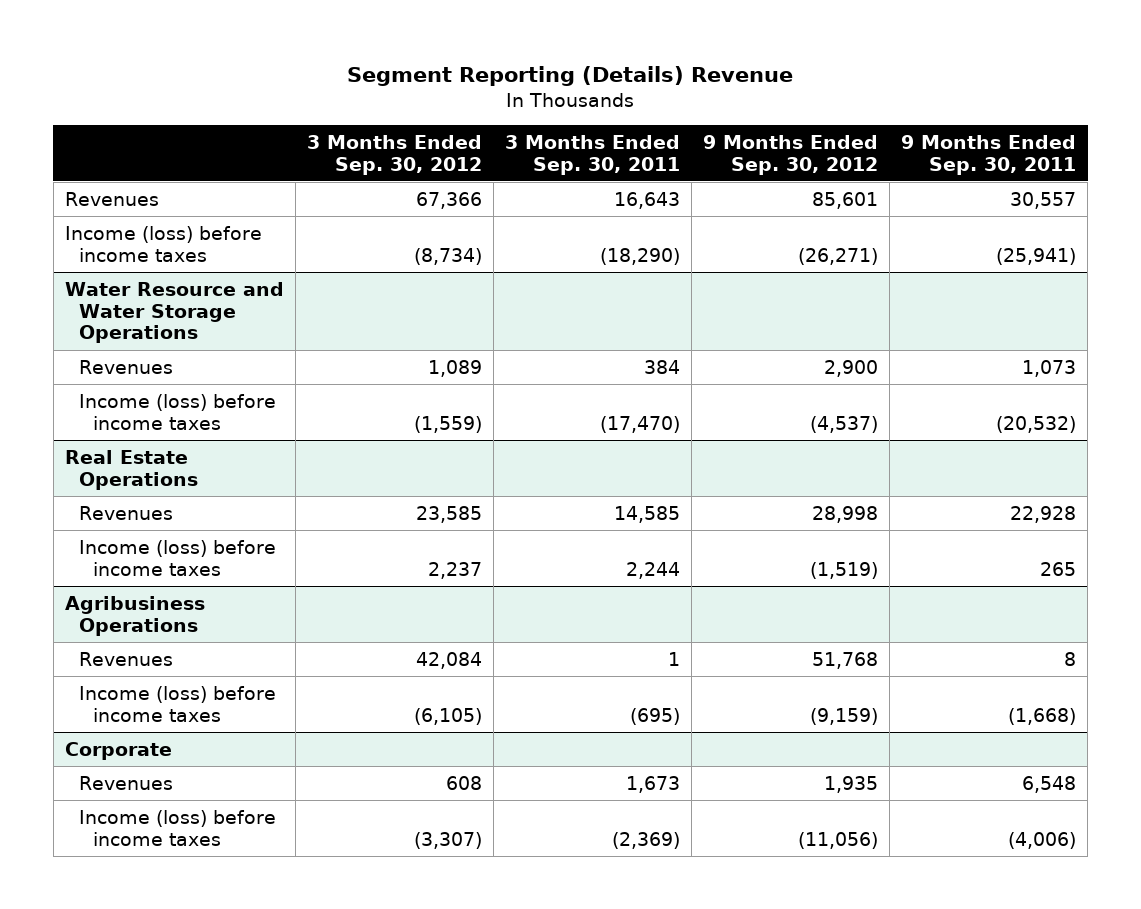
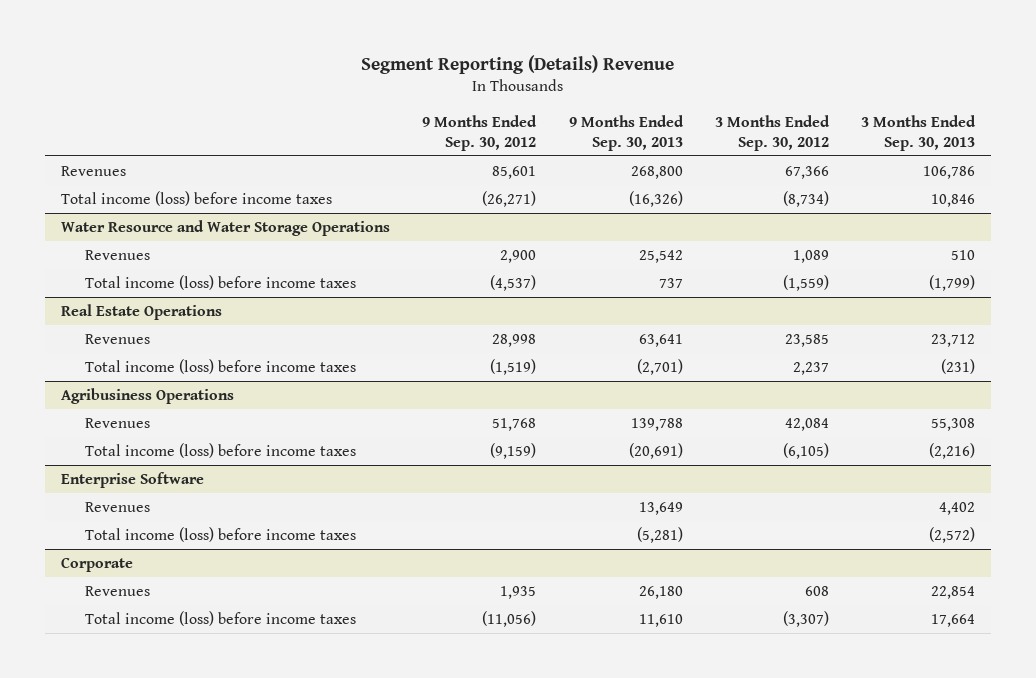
- | 3 Months Ended Sep. 30, 2012 | 3 Months Ended Sep. 30, 2011 | 9 Months Ended Sep. 30, 2012 | 9 Months Ended Sep. 30, 2011
+ | 9 Months Ended Sep. 30, 2012 | 9 Months Ended Sep. 30, 2013 | 3 Months Ended Sep. 30, 2012 | 3 Months Ended Sep. 30, 2013
- Income (loss) before income taxes | (8,734) | (18,290) | (26,271) | (25,941)
+ Total income (loss) before income taxes | (26,271) | (16,326) | (8,734) | 10,846
@ Water Resource and Water Storage Operations
- Income (loss) before income taxes | (1,559) | (17,470) | (4,537) | (20,532)
+ Total income (loss) before income taxes | (4,537) | 737 | (1,559) | (1,799)
@ Real Estate Operations
- Income (loss) before income taxes | 2,237 | 2,244 | (1,519) | 265
+ Total income (loss) before income taxes | (1,519) | (2,701) | 2,237 | (231)
@ Agribusiness Operations
- Income (loss) before income taxes | (6,105) | (695) | (9,159) | (1,668)
+ Total income (loss) before income taxes | (9,159) | (20,691) | (6,105) | (2,216)
+ Enterprise Software
+ Revenues | | 13,649 | | 4,402
+ Total income (loss) before income taxes | | (5,281) | | (2,572)
@ Corporate
- Income (loss) before income taxes | (3,307) | (2,369) | (11,056) | (4,006)
+ Total income (loss) before income taxes | (11,056) | 11,610 | (3,307) | 17,664

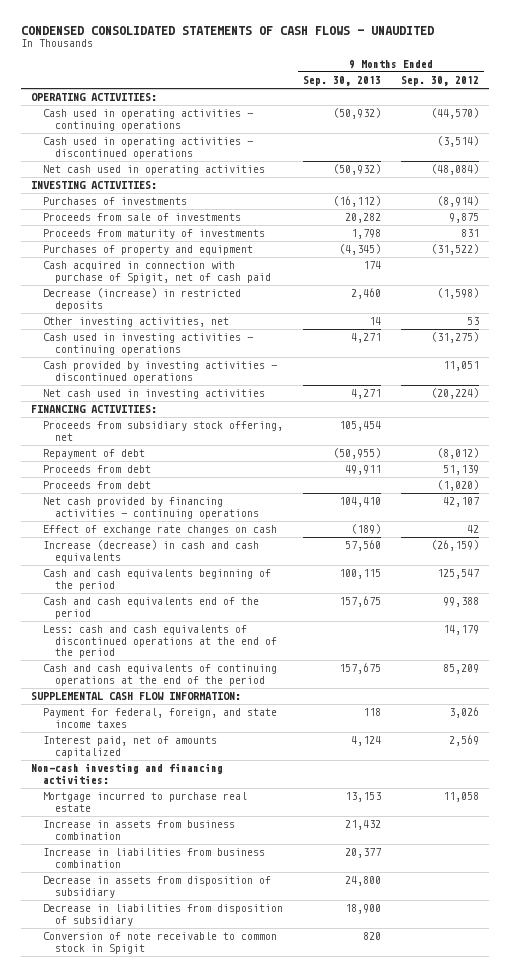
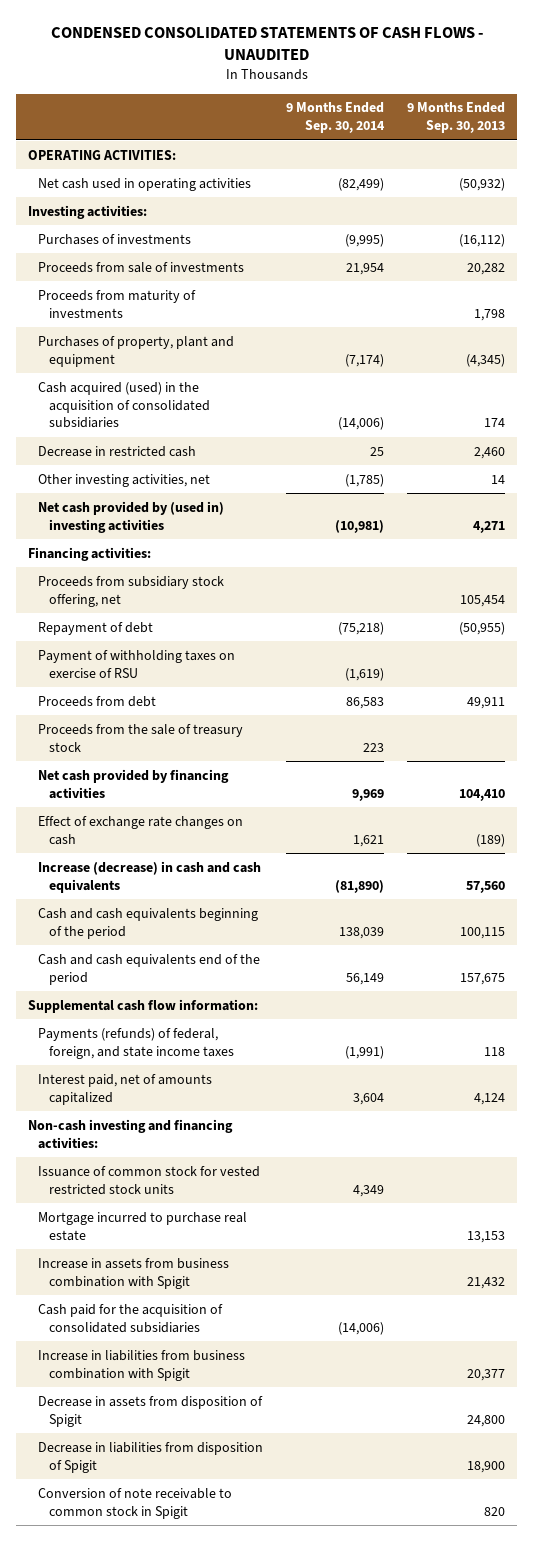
- | 9 Months Ended Sep. 30, 2013 | 9 Months Ended Sep. 30, 2012
+ | 9 Months Ended Sep. 30, 2014 | 9 Months Ended Sep. 30, 2013
- Cash used in operating activities - continuing operations | (50,932) | (44,570)
- Cash used in operating activities - discontinued operations | | (3,514)
- INVESTING ACTIVITIES:
+ Investing activities:
- Purchases of property and equipment | (4,345) | (31,522)
- Cash acquired in connection with purchase of Spigit, net of cash paid | 174 |
- Decrease (increase) in restricted deposits | 2,460 | (1,598)
+ Purchases of property, plant and equipment | (7,174) | (4,345)
+ Cash acquired (used) in the acquisition of consolidated subsidiaries | (14,006) | 174
+ Decrease in restricted cash | 25 | 2,460
- Cash used in investing activities - continuing operations | 4,271 | (31,275)
- Cash provided by investing activities - discontinued operations | | 11,051
- Net cash used in investing activities | 4,271 | (20,224)
- FINANCING ACTIVITIES:
+ Net cash provided by (used in) investing activities | (10,981) | 4,271
+ Financing activities:
+ Payment of withholding taxes on exercise of RSU | (1,619) |
- Proceeds from debt | | (1,020)
- Net cash provided by financing activities - continuing operations | 104,410 | 42,107
+ Proceeds from the sale of treasury stock | 223 |
+ Net cash provided by financing activities | 9,969 | 104,410
- Less: cash and cash equivalents of discontinued operations at the end of the period | | 14,179
- Cash and cash equivalents of continuing operations at the end of the period | 157,675 | 85,209
- SUPPLEMENTAL CASH FLOW INFORMATION:
- Payment for federal, foreign, and state income taxes | 118 | 3,026
+ Supplemental cash flow information:
+ Payments (refunds) of federal, foreign, and state income taxes | (1,991) | 118
+ Issuance of common stock for vested restricted stock units | 4,349 |
- Increase in assets from business combination | 21,432 |
- Increase in liabilities from business combination | 20,377 |
- Decrease in assets from disposition of subsidiary | 24,800 |
- Decrease in liabilities from disposition of subsidiary | 18,900 |
+ Increase in assets from business combination with Spigit | | 21,432
+ Cash paid for the acquisition of consolidated subsidiaries | (14,006) |
+ Increase in liabilities from business combination with Spigit | | 20,377
+ Decrease in assets from disposition of Spigit | | 24,800
+ Decrease in liabilities from disposition of Spigit | | 18,900

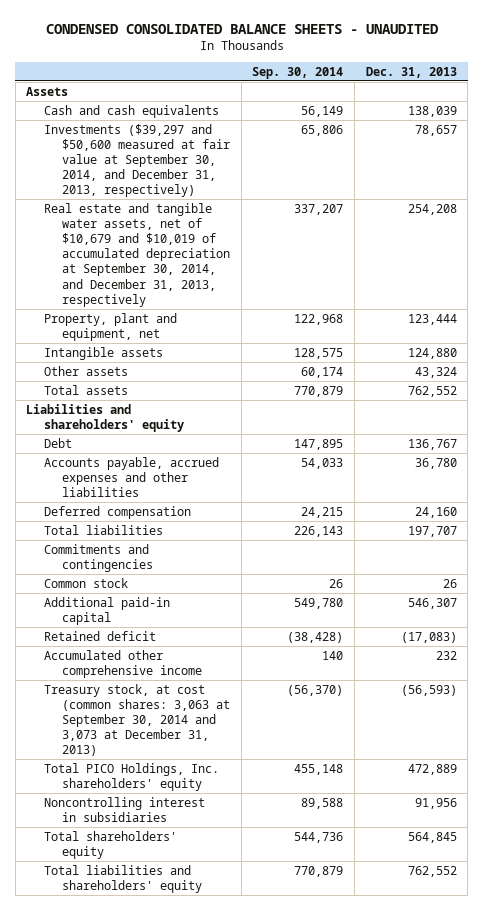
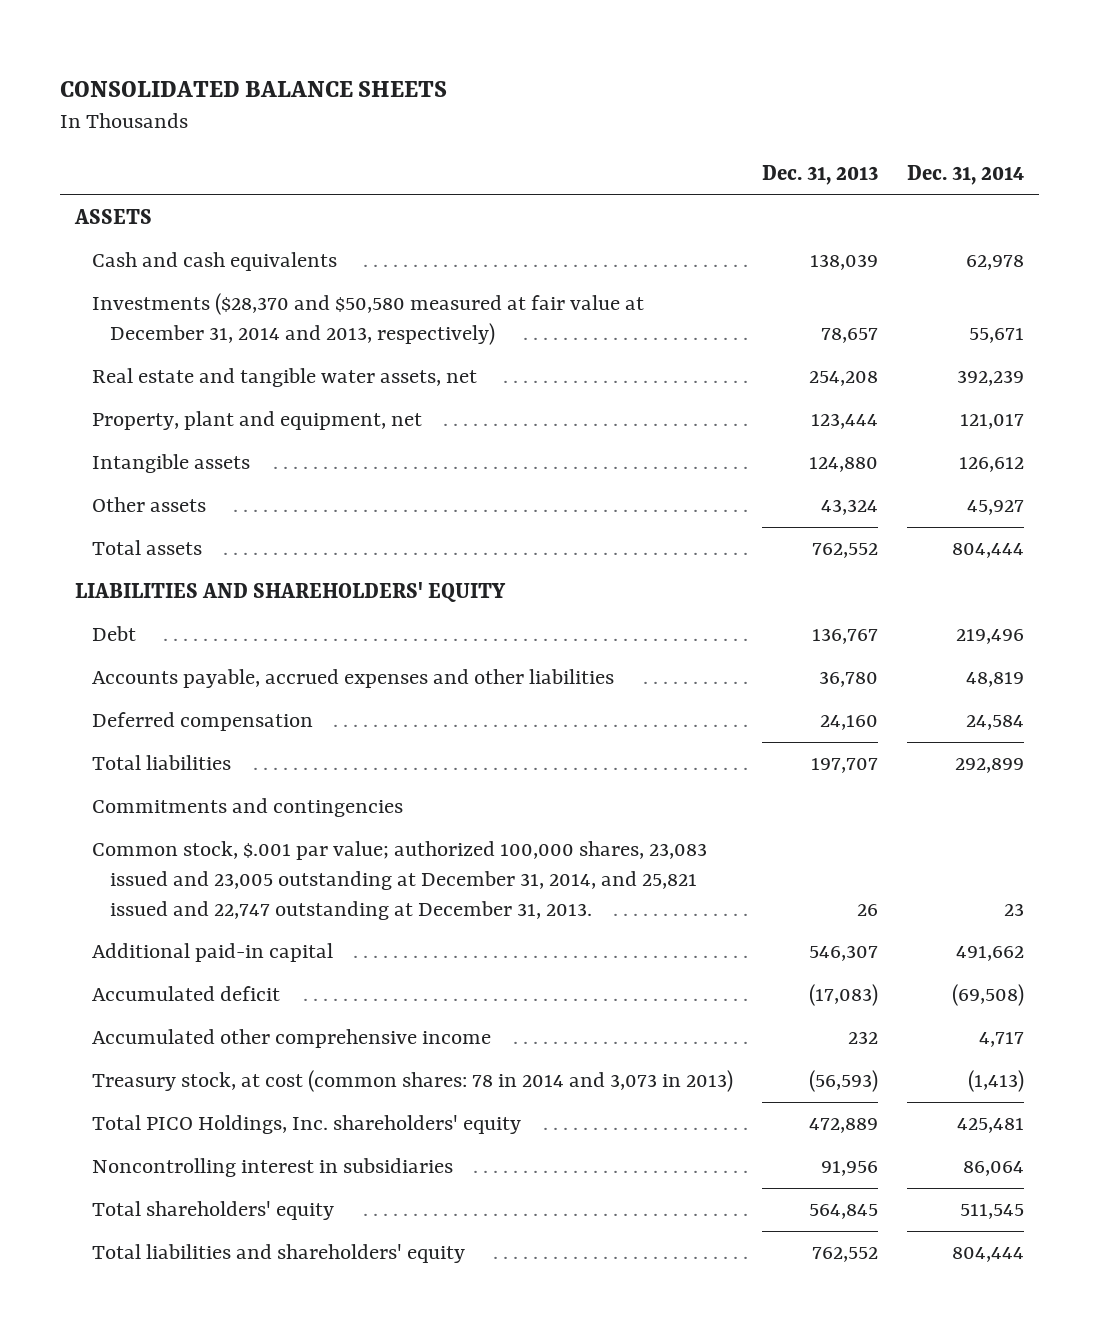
- CONDENSED CONSOLIDATED BALANCE SHEETS - UNAUDITED
+ CONSOLIDATED BALANCE SHEETS
- | Sep. 30, 2014 | Dec. 31, 2013
+ | Dec. 31, 2013 | Dec. 31, 2014
- Assets
+ ASSETS
- Investments ($39,297 and $50,600 measured at fair value at September 30, 2014, and December 31, 2013, respectively) | 65,806 | 78,657
- Real estate and tangible water assets, net of $10,679 and $10,019 of accumulated depreciation at September 30, 2014, and December 31, 2013, respectively | 337,207 | 254,208
+ Investments ($28,370 and $50,580 measured at fair value at December 31, 2014 and 2013, respectively) | 78,657 | 55,671
+ Real estate and tangible water assets, net | 254,208 | 392,239
- Liabilities and shareholders' equity
+ LIABILITIES AND SHAREHOLDERS' EQUITY
- Common stock | 26 | 26
+ Common stock, $.001 par value; authorized 100,000 shares, 23,083 issued and 23,005 outstanding at December 31, 2014, and 25,821 issued and 22,747 outstanding at December 31, 2013. | 26 | 23
- Retained deficit | (38,428) | (17,083)
+ Accumulated deficit | (17,083) | (69,508)
- Treasury stock, at cost (common shares: 3,063 at September 30, 2014 and 3,073 at December 31, 2013) | (56,370) | (56,593)
+ Treasury stock, at cost (common shares: 78 in 2014 and 3,073 in 2013) | (56,593) | (1,413)

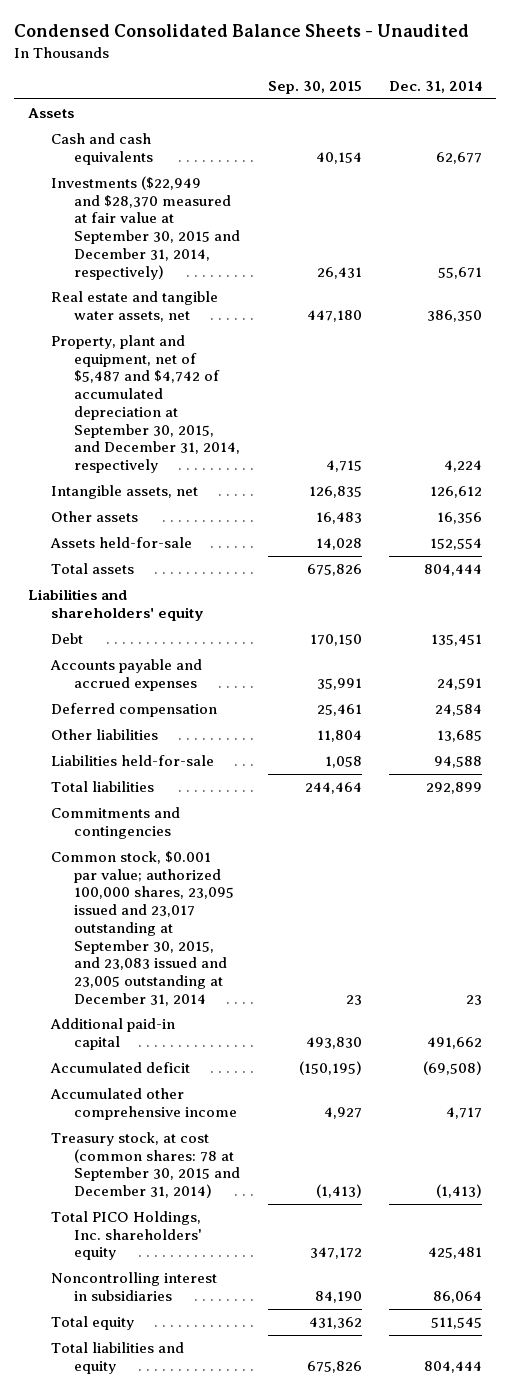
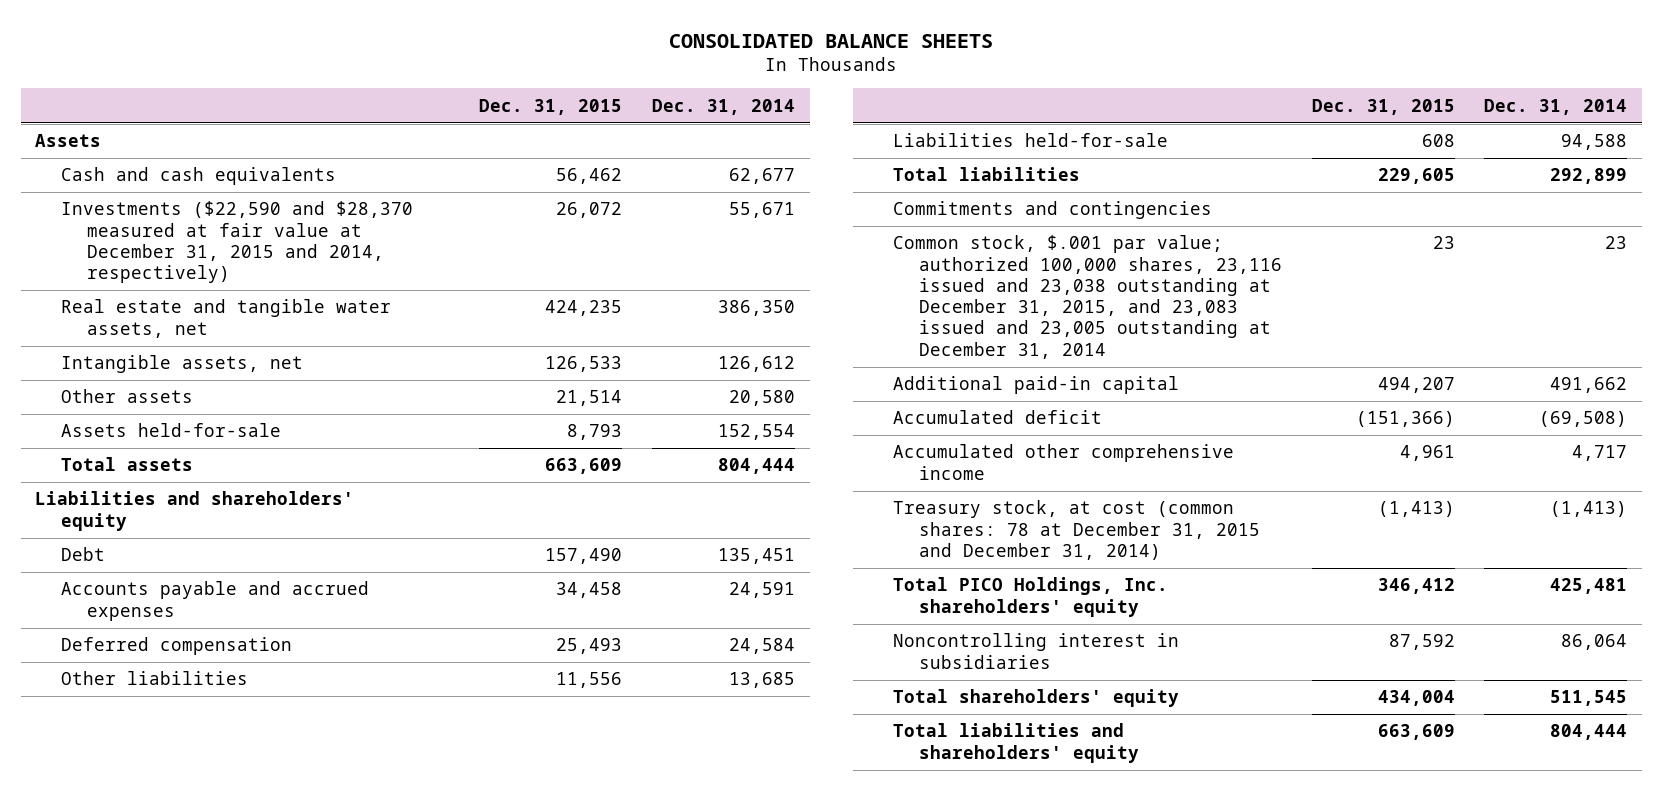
- Condensed Consolidated Balance Sheets - Unaudited
+ CONSOLIDATED BALANCE SHEETS
- | Sep. 30, 2015 | Dec. 31, 2014
+ | Dec. 31, 2015 | Dec. 31, 2014
- Investments ($22,949 and $28,370 measured at fair value at September 30, 2015 and December 31, 2014, respectively) | 26,431 | 55,671
+ Investments ($22,590 and $28,370 measured at fair value at December 31, 2015 and 2014, respectively) | 26,072 | 55,671
- Property, plant and equipment, net of $5,487 and $4,742 of accumulated depreciation at September 30, 2015, and December 31, 2014, respectively | 4,715 | 4,224
- Other assets | 16,483 | 16,356
+ Other assets | 21,514 | 20,580
- Common stock, $0.001 par value; authorized 100,000 shares, 23,095 issued and 23,017 outstanding at September 30, 2015, and 23,083 issued and 23,005 outstanding at December 31, 2014 | 23 | 23
+ Common stock, $.001 par value; authorized 100,000 shares, 23,116 issued and 23,038 outstanding at December 31, 2015, and 23,083 issued and 23,005 outstanding at December 31, 2014 | 23 | 23
- Treasury stock, at cost (common shares: 78 at September 30, 2015 and December 31, 2014) | (1,413) | (1,413)
+ Treasury stock, at cost (common shares: 78 at December 31, 2015 and December 31, 2014) | (1,413) | (1,413)
- Total equity | 431,362 | 511,545
- Total liabilities and equity | 675,826 | 804,444
+ Total shareholders' equity | 434,004 | 511,545
+ Total liabilities and shareholders' equity | 663,609 | 804,444

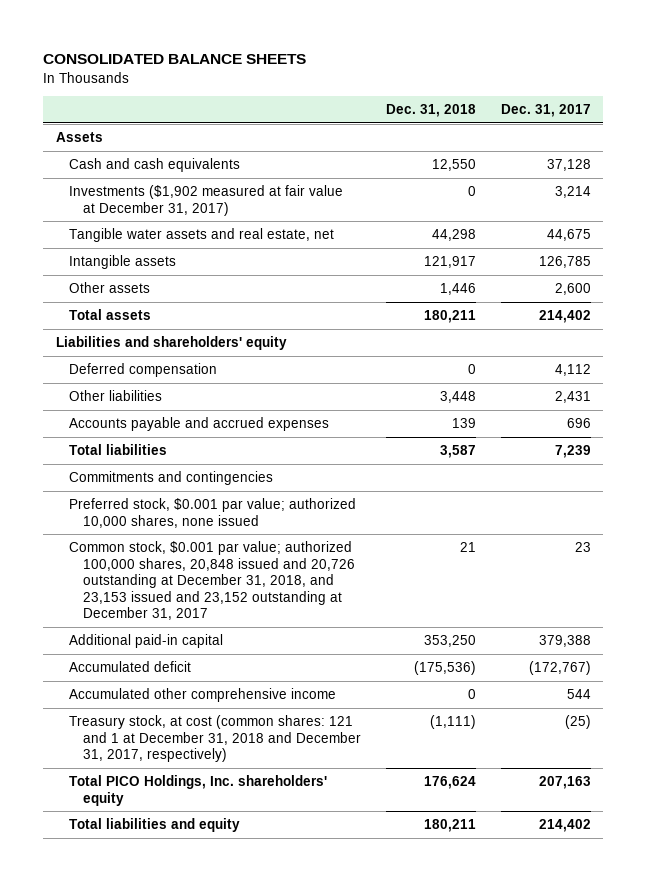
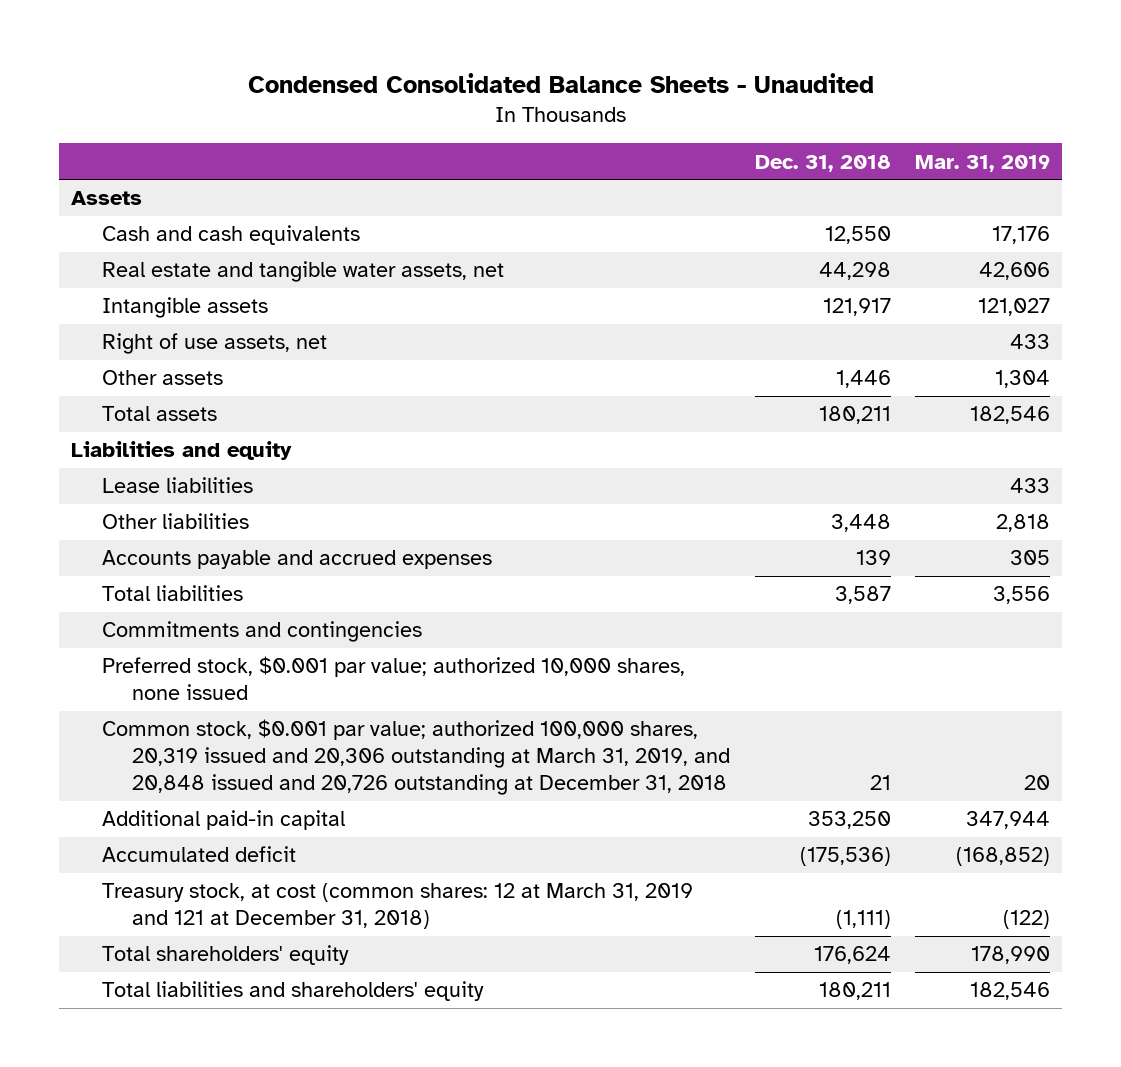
- CONSOLIDATED BALANCE SHEETS
+ Condensed Consolidated Balance Sheets - Unaudited
- | Dec. 31, 2018 | Dec. 31, 2017
+ | Dec. 31, 2018 | Mar. 31, 2019
- Investments ($1,902 measured at fair value at December 31, 2017) | 0 | 3,214
- Tangible water assets and real estate, net | 44,298 | 44,675
+ Real estate and tangible water assets, net | 44,298 | 42,606
+ Right of use assets, net | | 433
- Liabilities and shareholders' equity
- Deferred compensation | 0 | 4,112
+ Liabilities and equity
+ Lease liabilities | | 433
- Common stock, $0.001 par value; authorized 100,000 shares, 20,848 issued and 20,726 outstanding at December 31, 2018, and 23,153 issued and 23,152 outstanding at December 31, 2017 | 21 | 23
+ Common stock, $0.001 par value; authorized 100,000 shares, 20,319 issued and 20,306 outstanding at March 31, 2019, and 20,848 issued and 20,726 outstanding at December 31, 2018 | 21 | 20
- Accumulated other comprehensive income | 0 | 544
- Treasury stock, at cost (common shares: 121 and 1 at December 31, 2018 and December 31, 2017, respectively) | (1,111) | (25)
- Total PICO Holdings, Inc. shareholders' equity | 176,624 | 207,163
- Total liabilities and equity | 180,211 | 214,402
+ Treasury stock, at cost (common shares: 12 at March 31, 2019 and 121 at December 31, 2018) | (1,111) | (122)
+ Total shareholders' equity | 176,624 | 178,990
+ Total liabilities and shareholders' equity | 180,211 | 182,546

